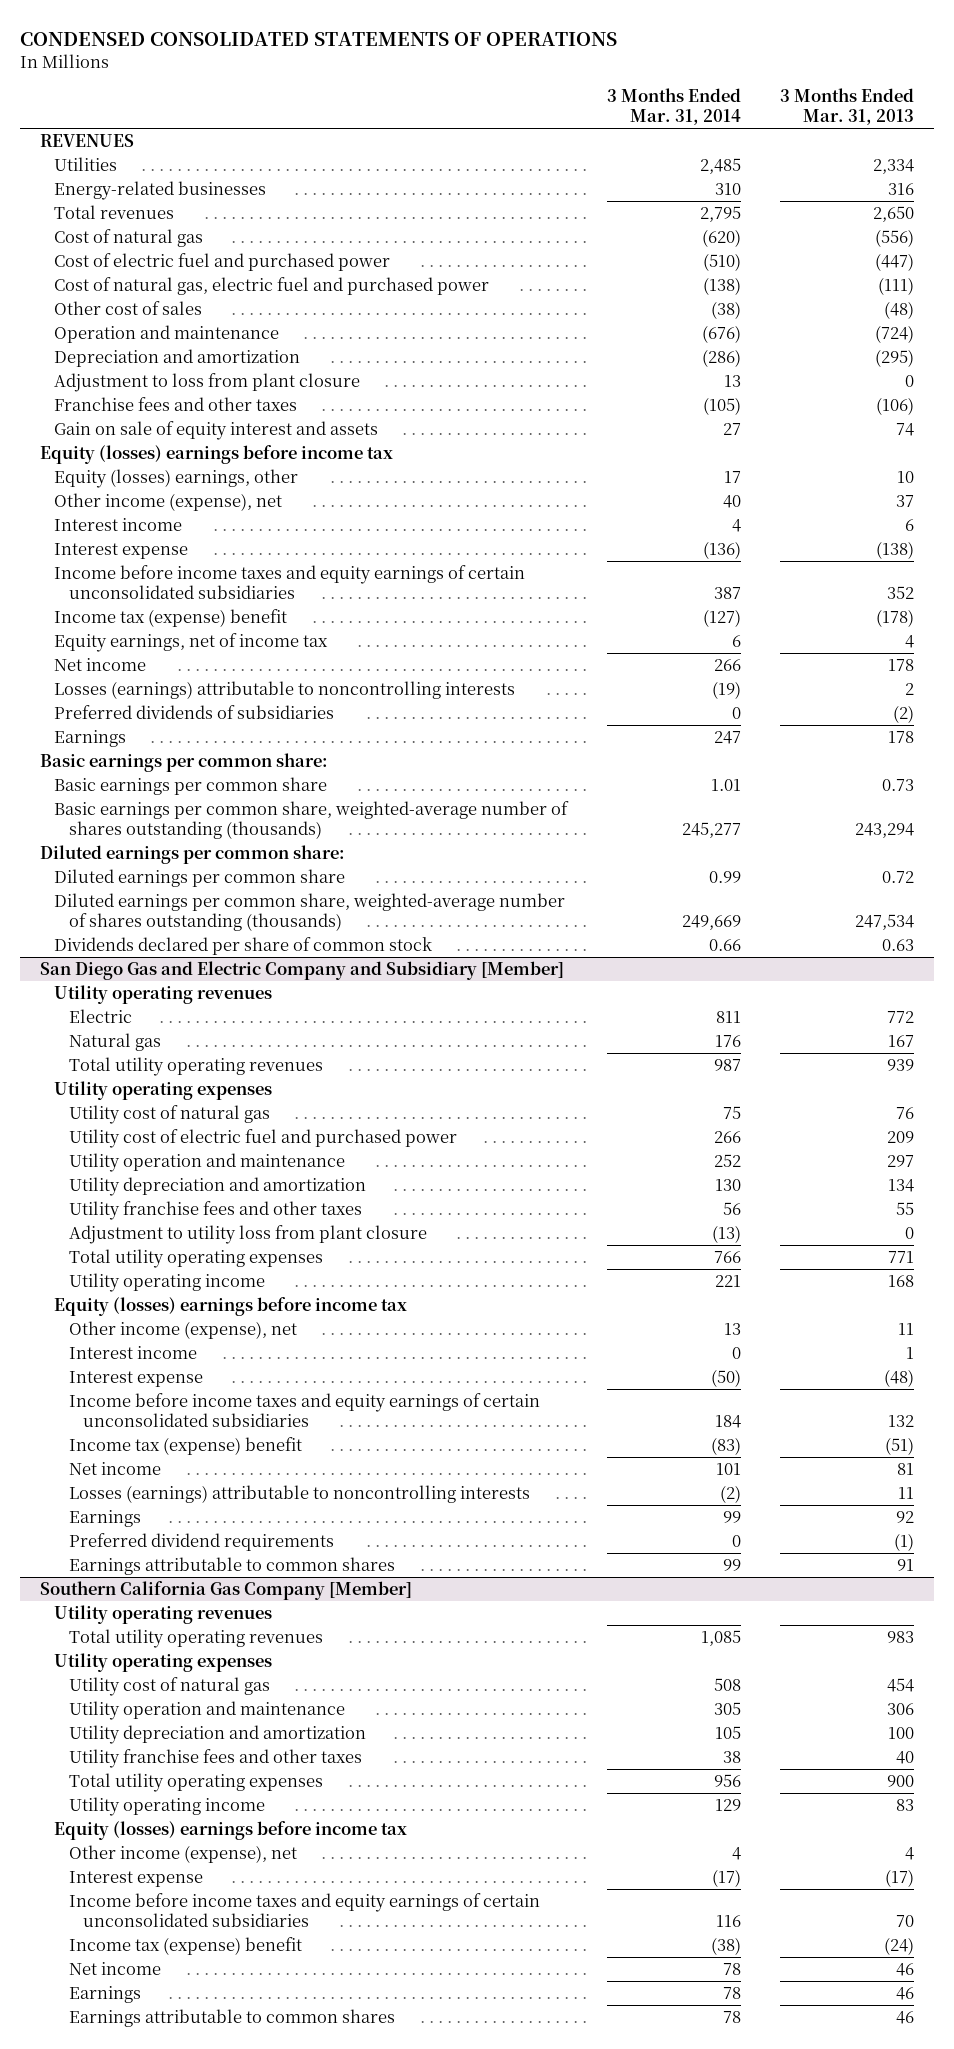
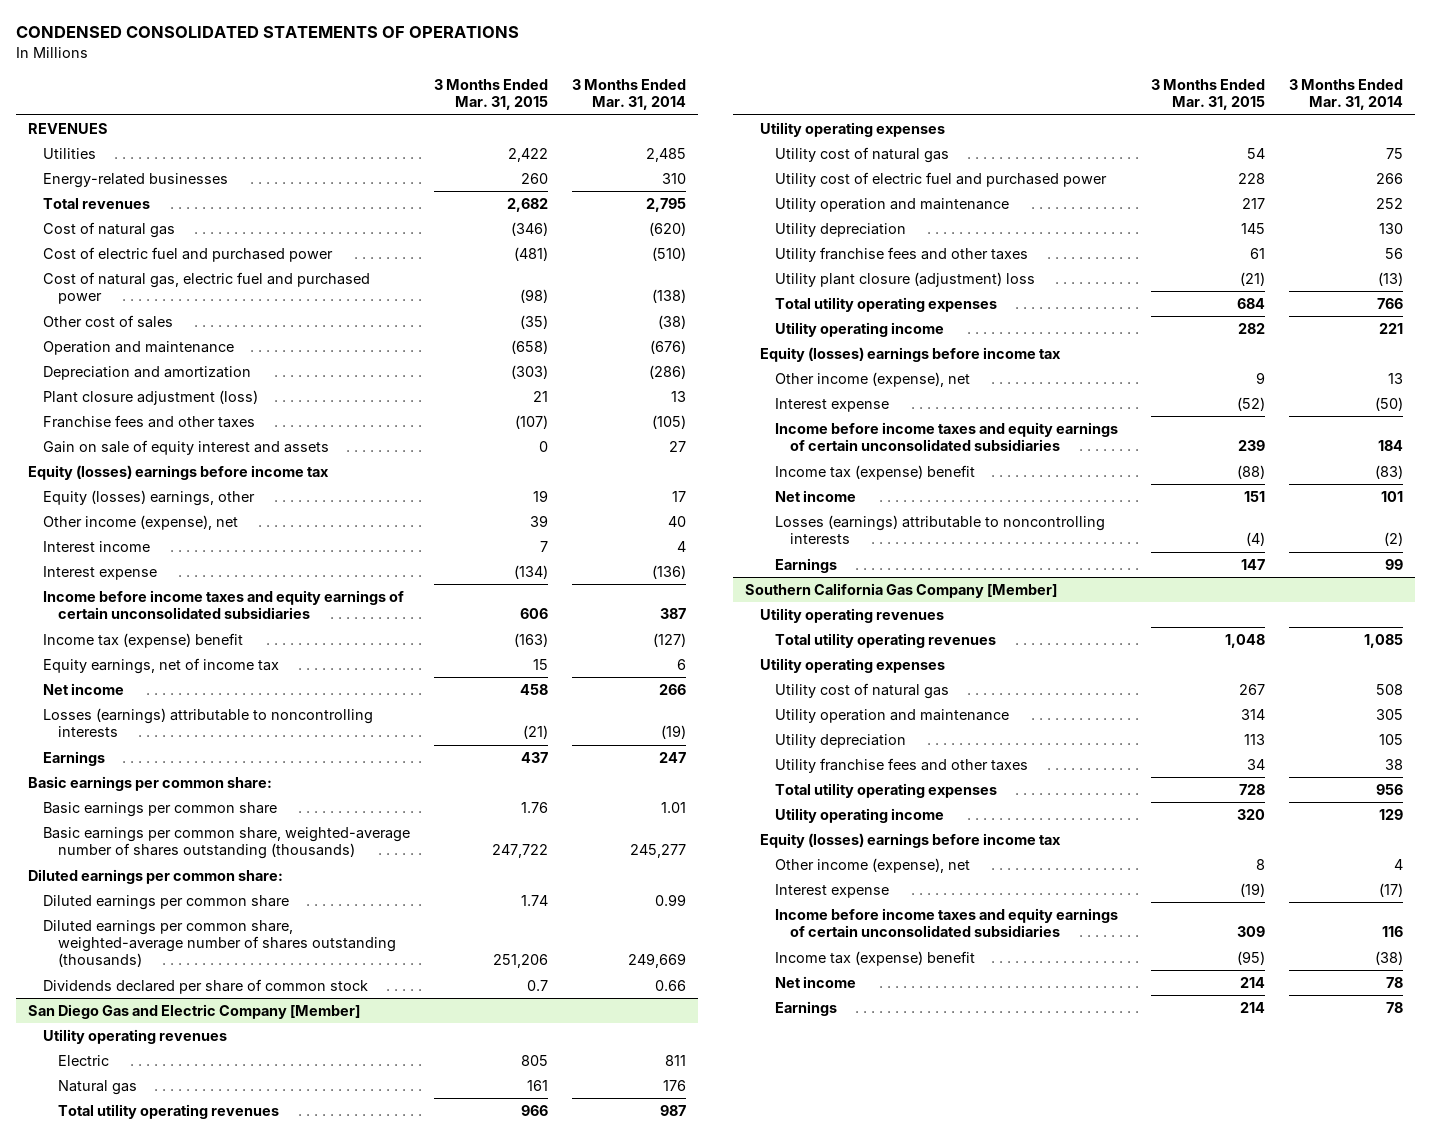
- | 3 Months Ended Mar. 31, 2014 | 3 Months Ended Mar. 31, 2013
+ | 3 Months Ended Mar. 31, 2015 | 3 Months Ended Mar. 31, 2014
- Adjustment to loss from plant closure | 13 | 0
+ Plant closure adjustment (loss) | 21 | 13
- Preferred dividends of subsidiaries | 0 | (2)
- San Diego Gas and Electric Company and Subsidiary [Member]
+ San Diego Gas and Electric Company [Member]
- Utility depreciation and amortization | 130 | 134
+ Utility depreciation | 145 | 130
- Adjustment to utility loss from plant closure | (13) | 0
+ Utility plant closure (adjustment) loss | (21) | (13)
- Interest income | 0 | 1
- Preferred dividend requirements | 0 | (1)
- Earnings attributable to common shares | 99 | 91
@ Southern California Gas Company [Member]
- Utility depreciation and amortization | 105 | 100
+ Utility depreciation | 113 | 105
- Earnings attributable to common shares | 78 | 46

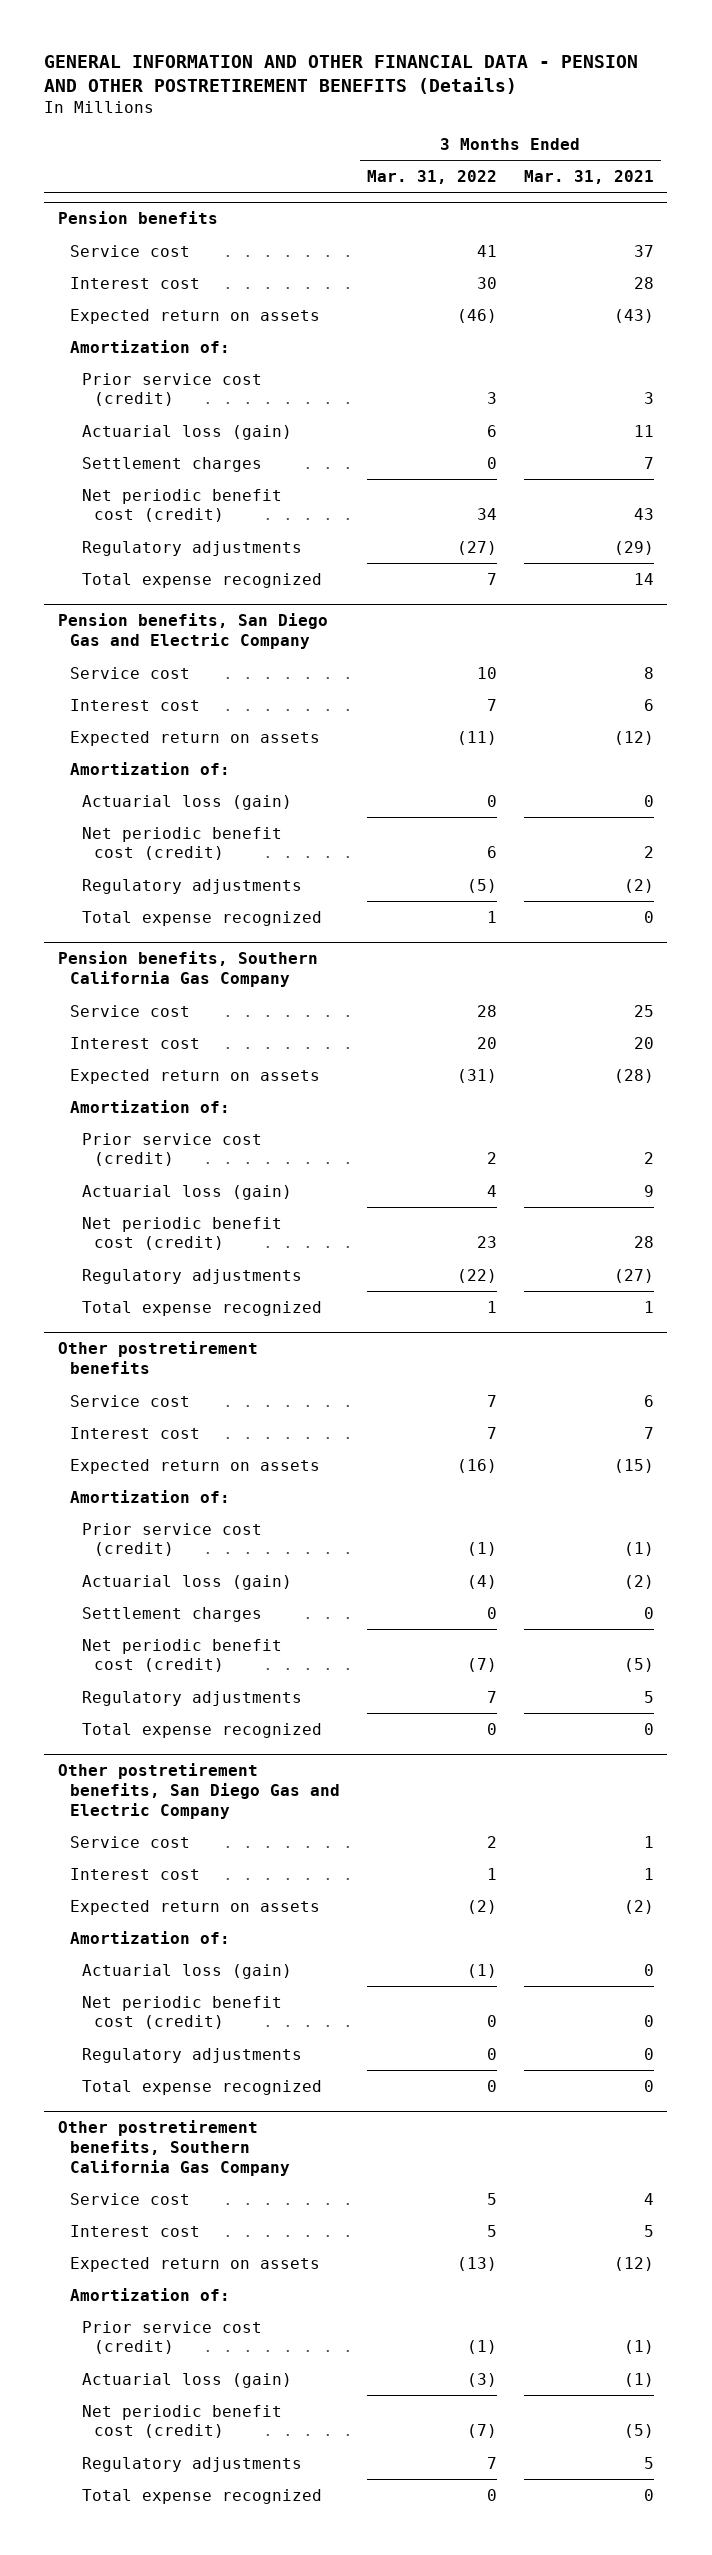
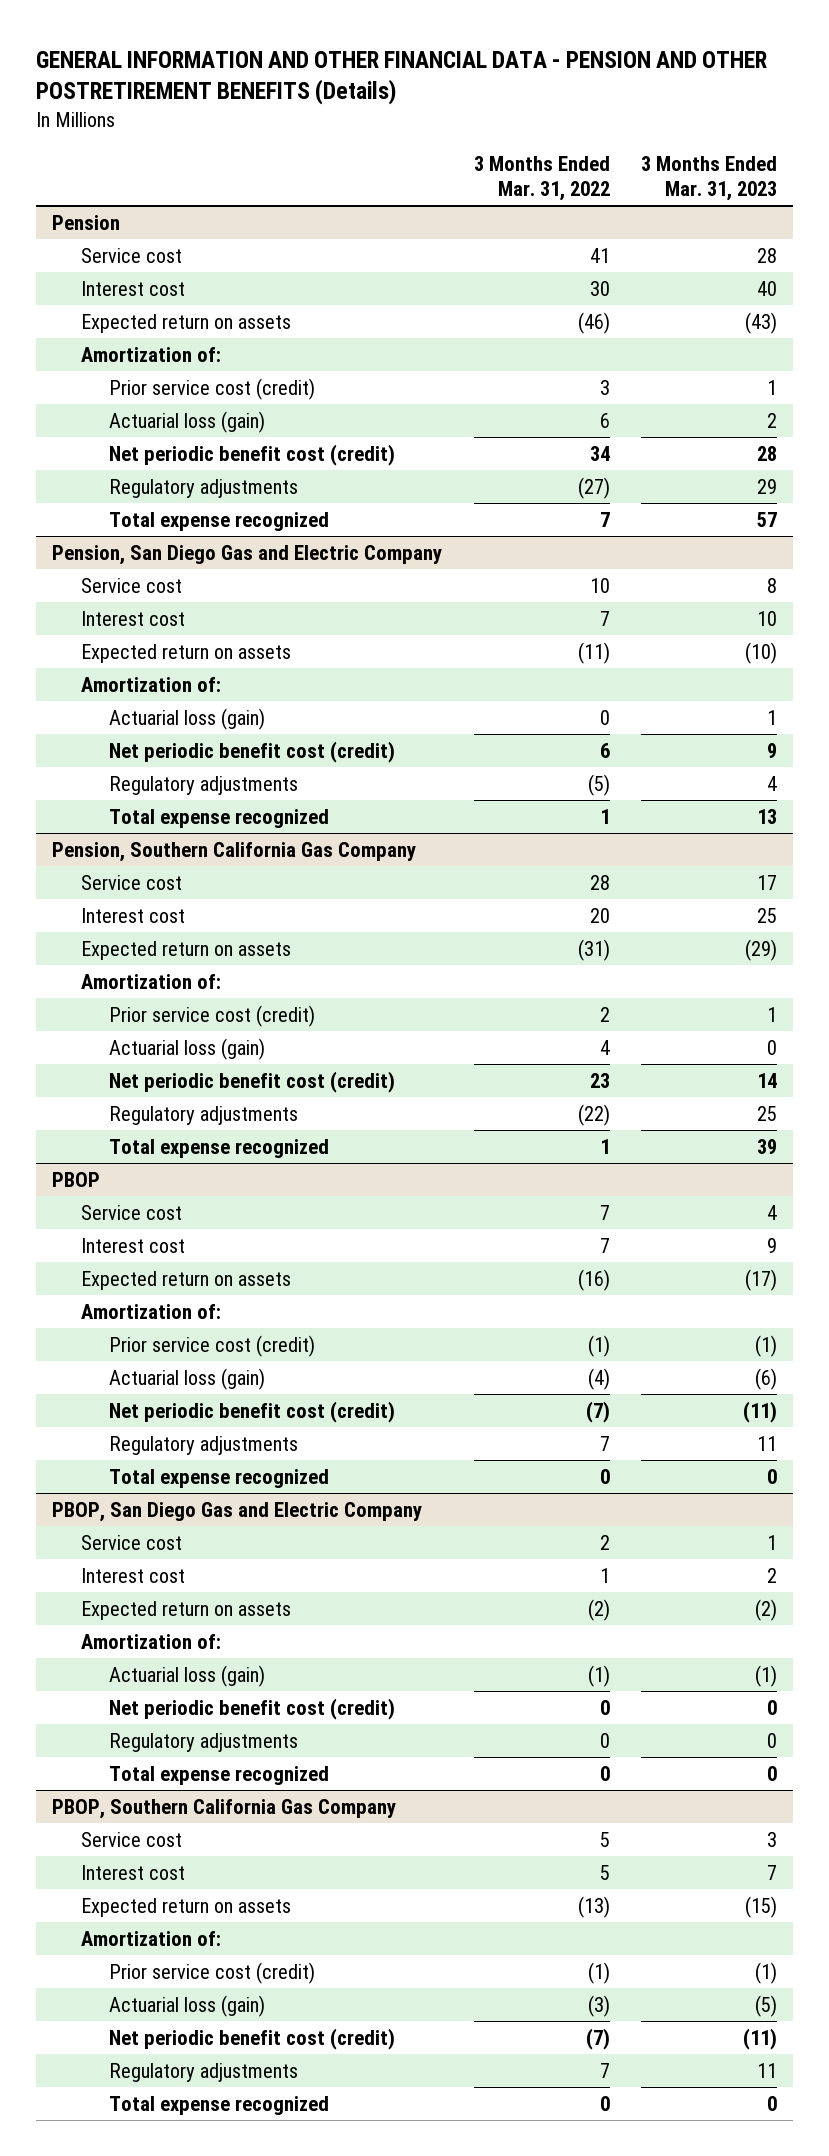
- | 3 Months Ended Mar. 31, 2022 | 3 Months Ended Mar. 31, 2021
+ | 3 Months Ended Mar. 31, 2022 | 3 Months Ended Mar. 31, 2023
- Pension benefits
+ Pension
- Settlement charges | 0 | 7
- Pension benefits, San Diego Gas and Electric Company
+ Pension, San Diego Gas and Electric Company
- Pension benefits, Southern California Gas Company
+ Pension, Southern California Gas Company
- Other postretirement benefits
+ PBOP
- Settlement charges | 0 | 0
- Other postretirement benefits, San Diego Gas and Electric Company
+ PBOP, San Diego Gas and Electric Company
- Other postretirement benefits, Southern California Gas Company
+ PBOP, Southern California Gas Company

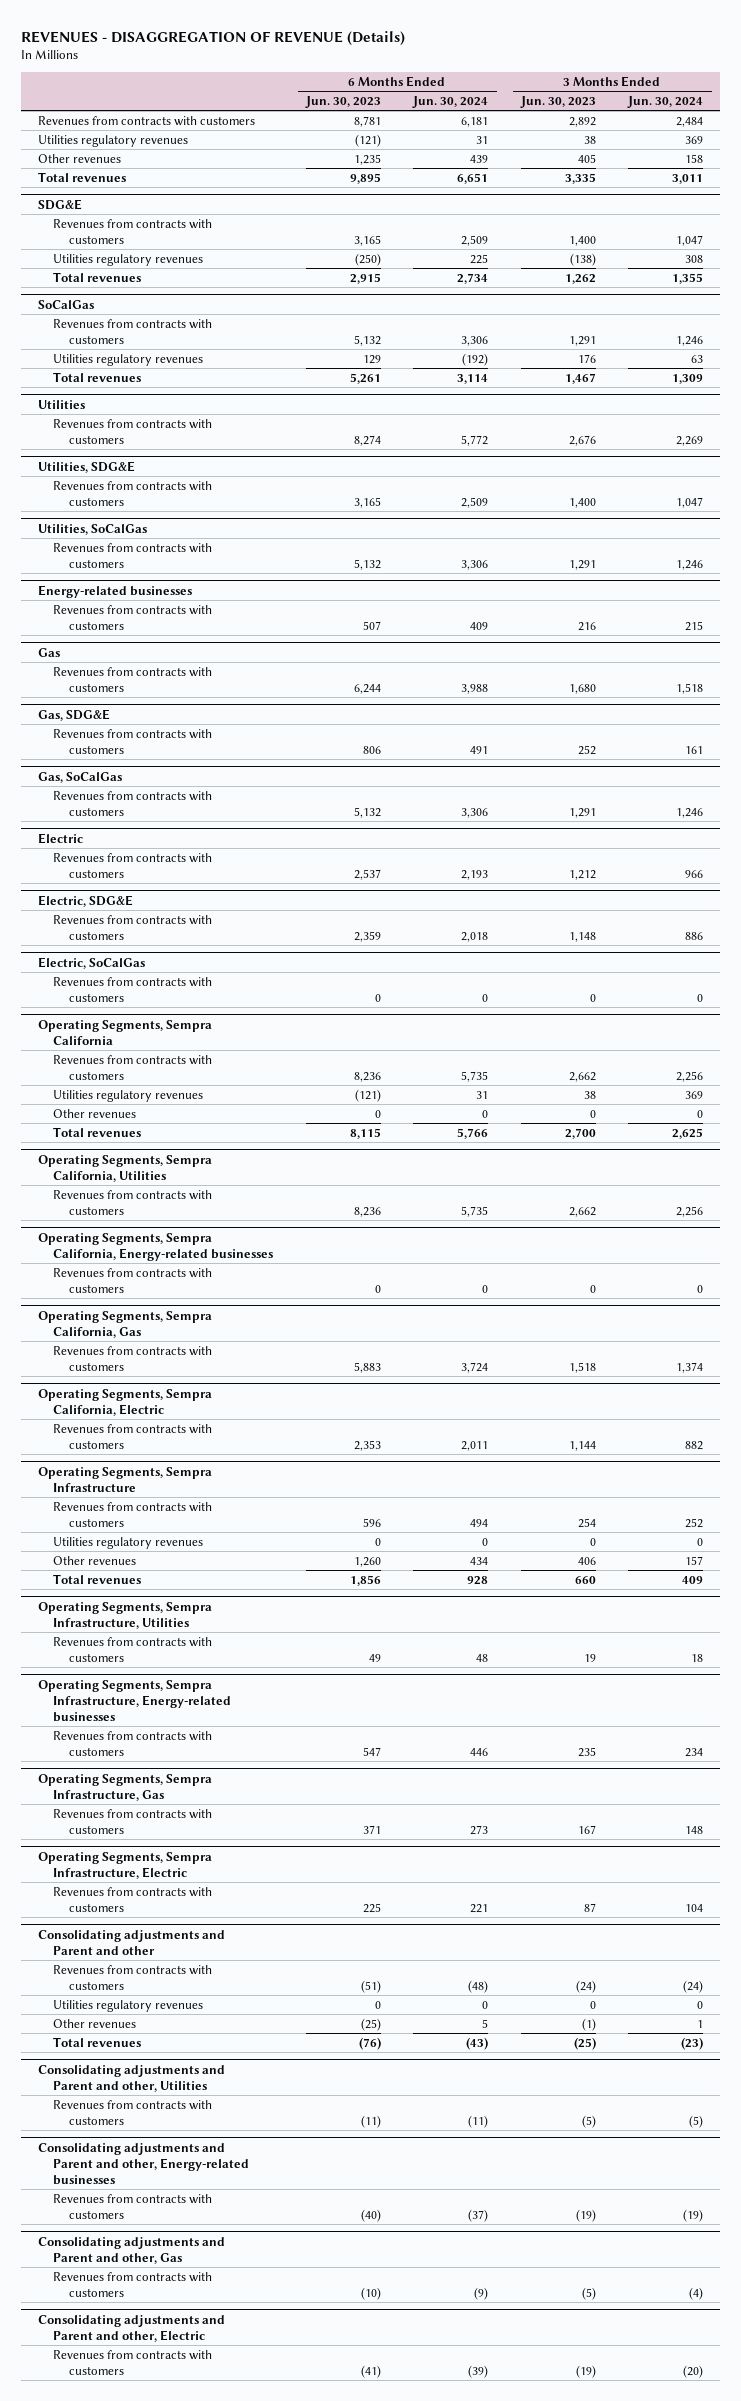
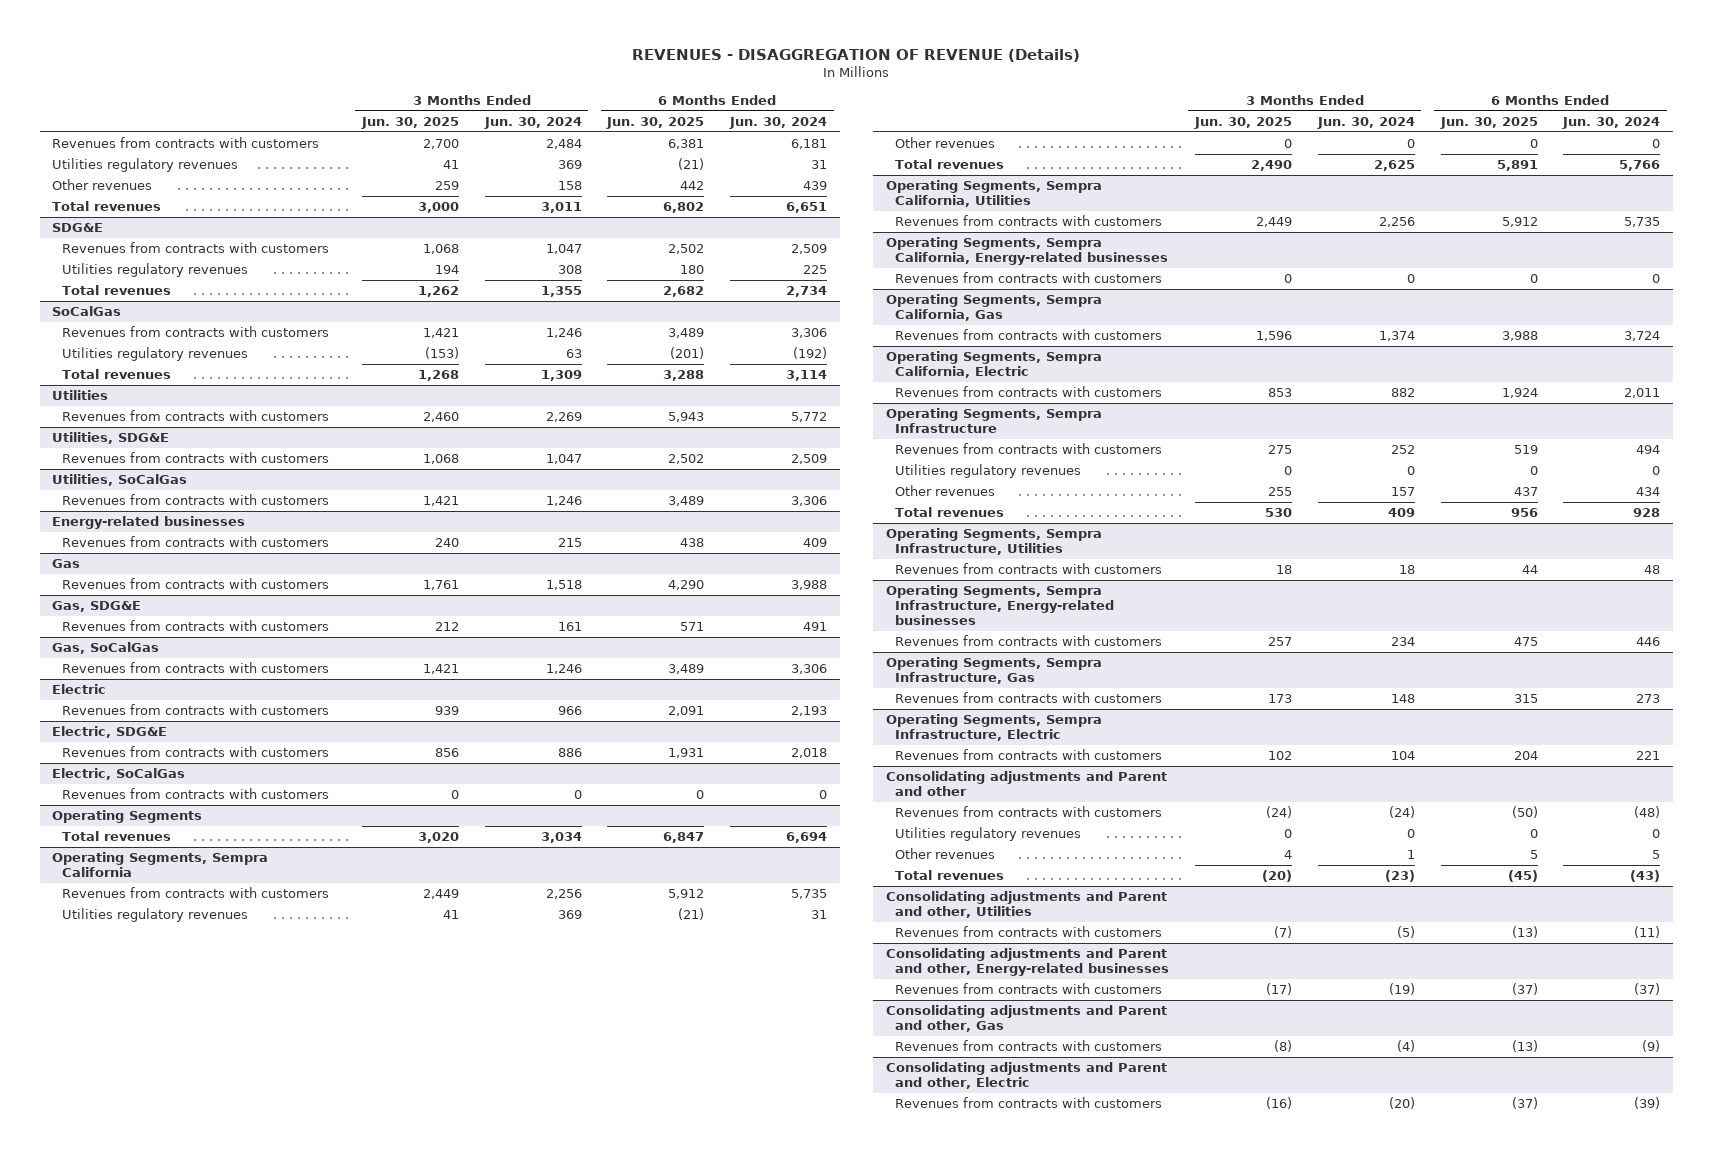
- | 6 Months Ended Jun. 30, 2023 | 6 Months Ended Jun. 30, 2024 | 3 Months Ended Jun. 30, 2023 | 3 Months Ended Jun. 30, 2024
+ | 3 Months Ended Jun. 30, 2025 | 3 Months Ended Jun. 30, 2024 | 6 Months Ended Jun. 30, 2025 | 6 Months Ended Jun. 30, 2024
+ Operating Segments
+ Total revenues | 3,020 | 3,034 | 6,847 | 6,694

